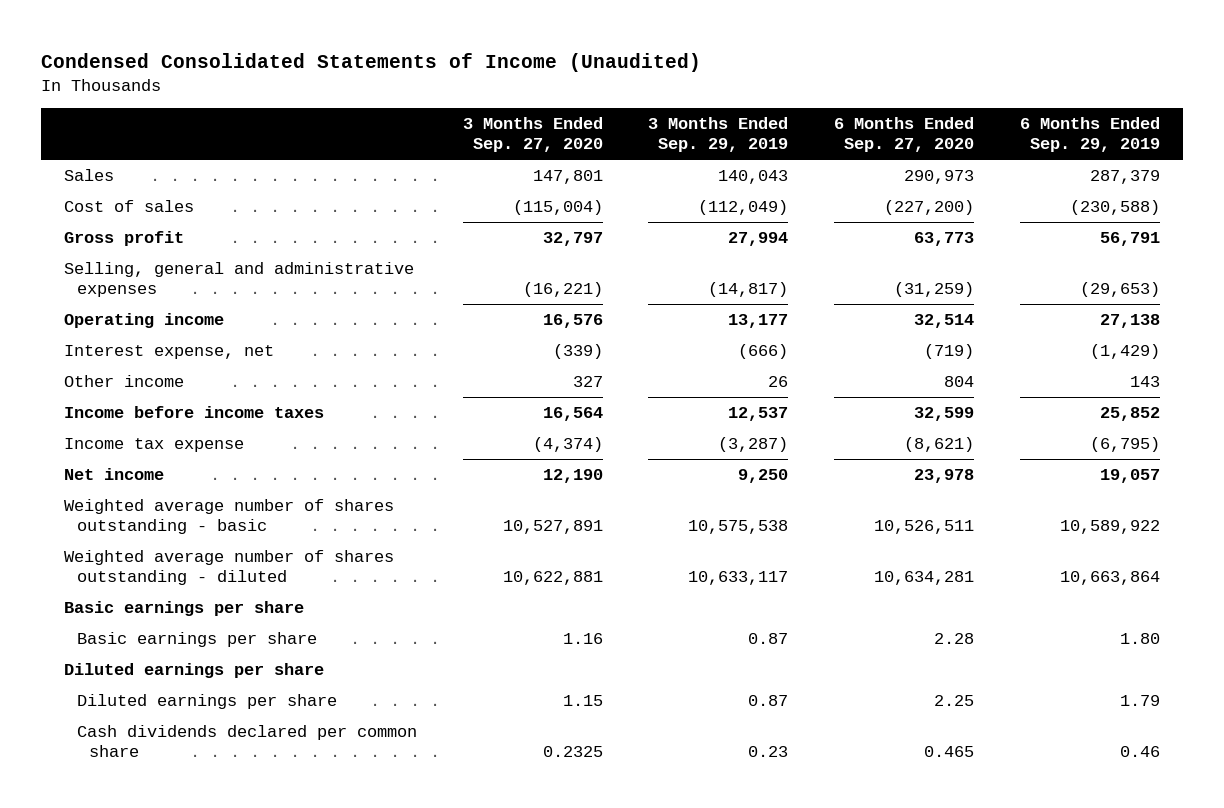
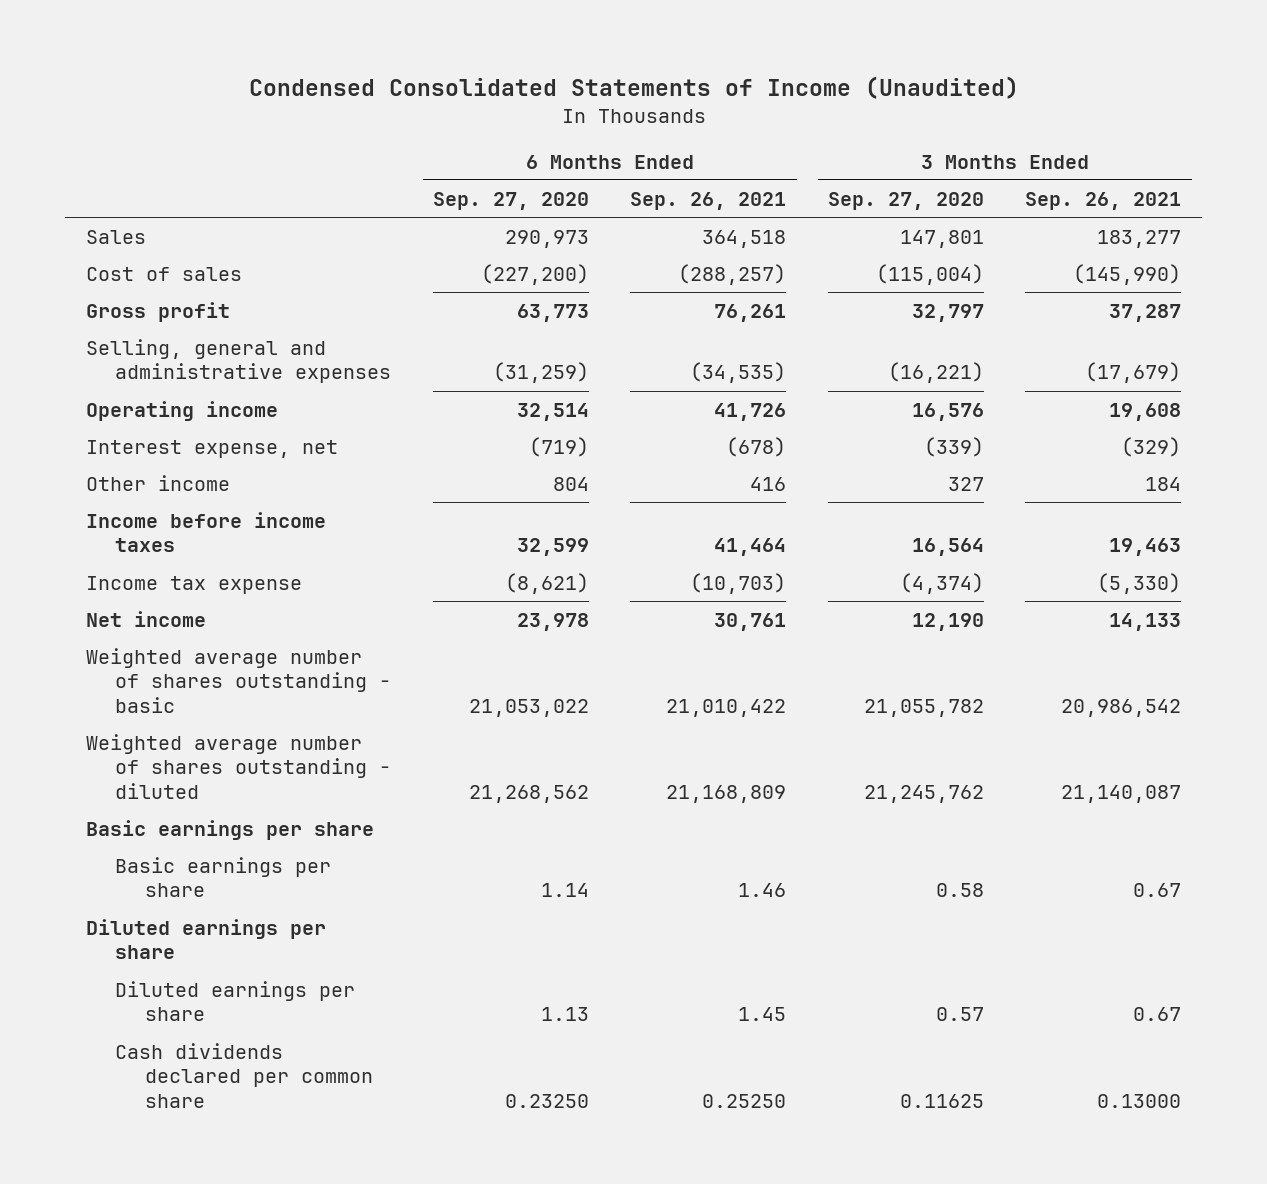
- | 3 Months Ended Sep. 27, 2020 | 3 Months Ended Sep. 29, 2019 | 6 Months Ended Sep. 27, 2020 | 6 Months Ended Sep. 29, 2019
+ | 6 Months Ended Sep. 27, 2020 | 6 Months Ended Sep. 26, 2021 | 3 Months Ended Sep. 27, 2020 | 3 Months Ended Sep. 26, 2021
- Weighted average number of shares outstanding - basic | 10,527,891 | 10,575,538 | 10,526,511 | 10,589,922
- Weighted average number of shares outstanding - diluted | 10,622,881 | 10,633,117 | 10,634,281 | 10,663,864
+ Weighted average number of shares outstanding - basic | 21,053,022 | 21,010,422 | 21,055,782 | 20,986,542
+ Weighted average number of shares outstanding - diluted | 21,268,562 | 21,168,809 | 21,245,762 | 21,140,087
- Basic earnings per share | 1.16 | 0.87 | 2.28 | 1.80
+ Basic earnings per share | 1.14 | 1.46 | 0.58 | 0.67
- Diluted earnings per share | 1.15 | 0.87 | 2.25 | 1.79
- Cash dividends declared per common share | 0.2325 | 0.23 | 0.465 | 0.46
+ Diluted earnings per share | 1.13 | 1.45 | 0.57 | 0.67
+ Cash dividends declared per common share | 0.23250 | 0.25250 | 0.11625 | 0.13000

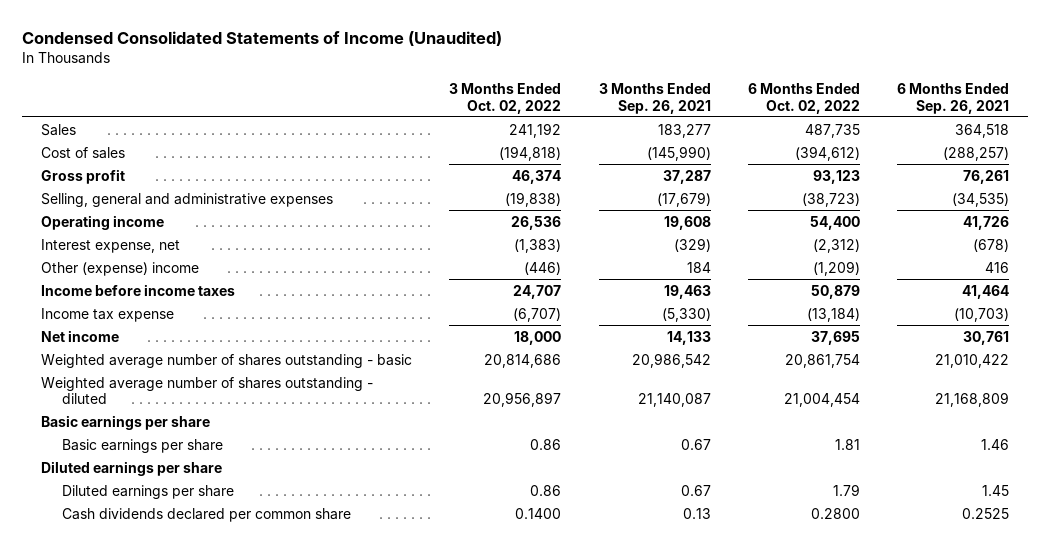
- | 6 Months Ended Sep. 27, 2020 | 6 Months Ended Sep. 26, 2021 | 3 Months Ended Sep. 27, 2020 | 3 Months Ended Sep. 26, 2021
+ | 3 Months Ended Oct. 02, 2022 | 3 Months Ended Sep. 26, 2021 | 6 Months Ended Oct. 02, 2022 | 6 Months Ended Sep. 26, 2021
- Other income | 804 | 416 | 327 | 184
+ Other (expense) income | (446) | 184 | (1,209) | 416
- Cash dividends declared per common share | 0.23250 | 0.25250 | 0.11625 | 0.13000
+ Cash dividends declared per common share | 0.1400 | 0.13 | 0.2800 | 0.2525

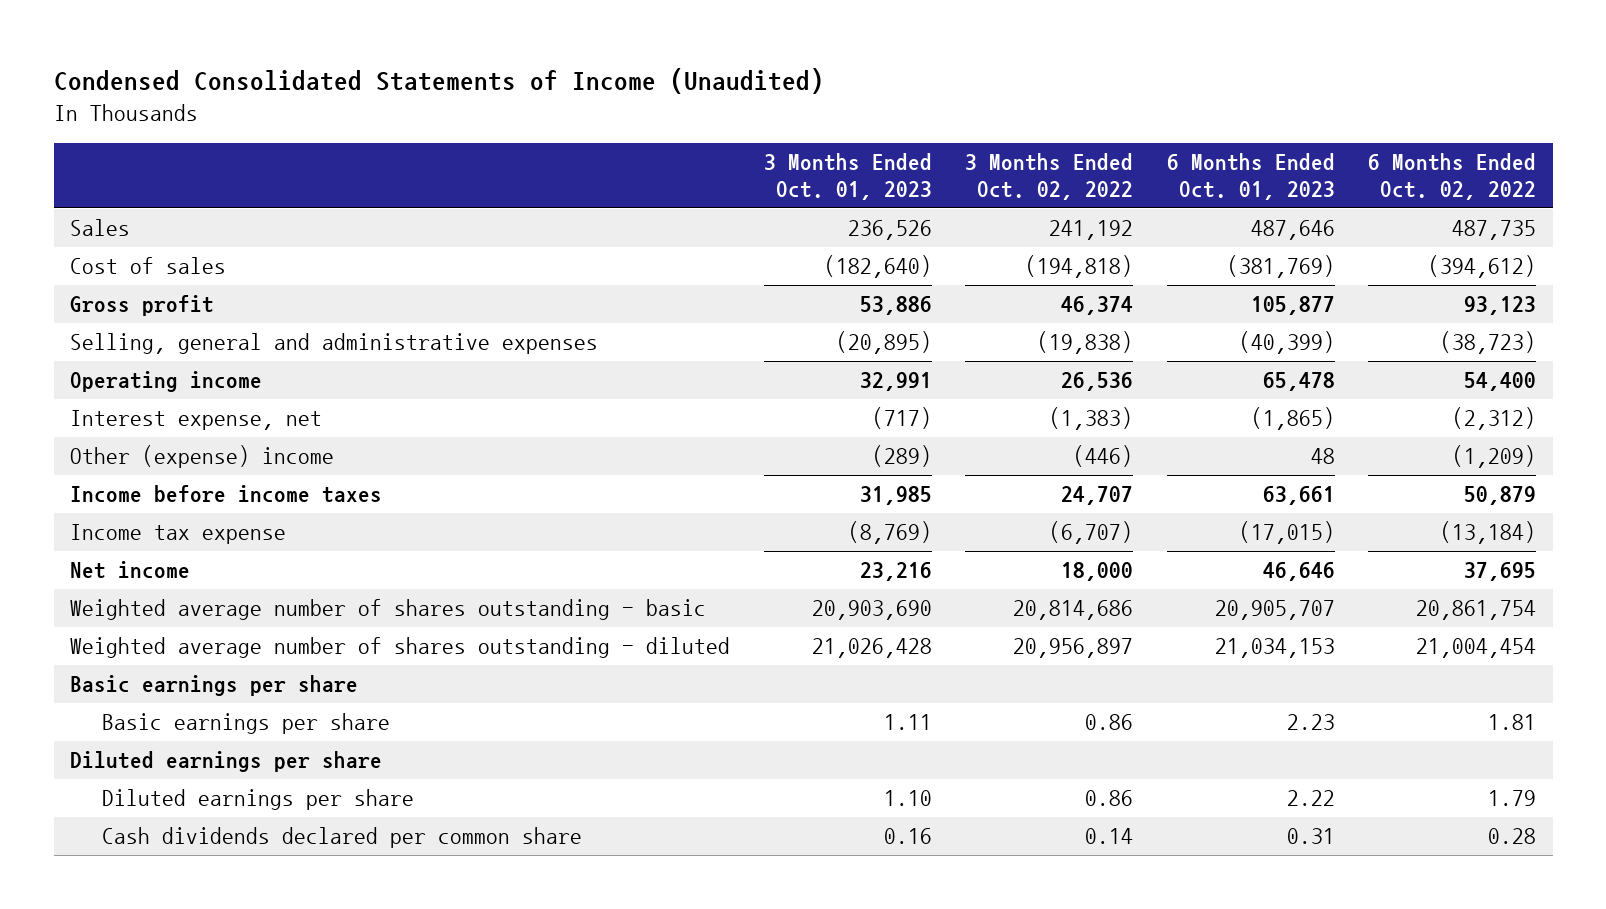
- | 3 Months Ended Oct. 02, 2022 | 3 Months Ended Sep. 26, 2021 | 6 Months Ended Oct. 02, 2022 | 6 Months Ended Sep. 26, 2021
+ | 3 Months Ended Oct. 01, 2023 | 3 Months Ended Oct. 02, 2022 | 6 Months Ended Oct. 01, 2023 | 6 Months Ended Oct. 02, 2022
- Cash dividends declared per common share | 0.1400 | 0.13 | 0.2800 | 0.2525
+ Cash dividends declared per common share | 0.16 | 0.14 | 0.31 | 0.28

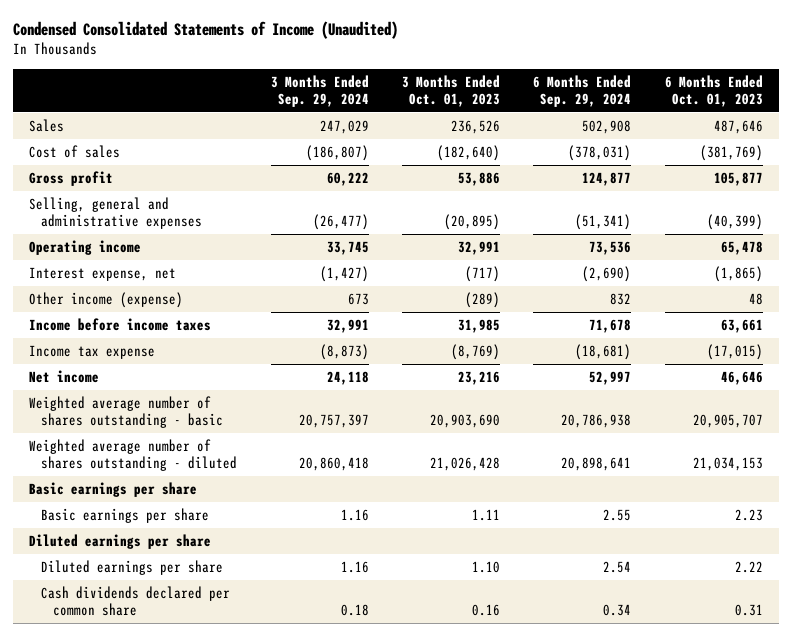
- | 3 Months Ended Oct. 01, 2023 | 3 Months Ended Oct. 02, 2022 | 6 Months Ended Oct. 01, 2023 | 6 Months Ended Oct. 02, 2022
+ | 3 Months Ended Sep. 29, 2024 | 3 Months Ended Oct. 01, 2023 | 6 Months Ended Sep. 29, 2024 | 6 Months Ended Oct. 01, 2023
- Other (expense) income | (289) | (446) | 48 | (1,209)
+ Other income (expense) | 673 | (289) | 832 | 48

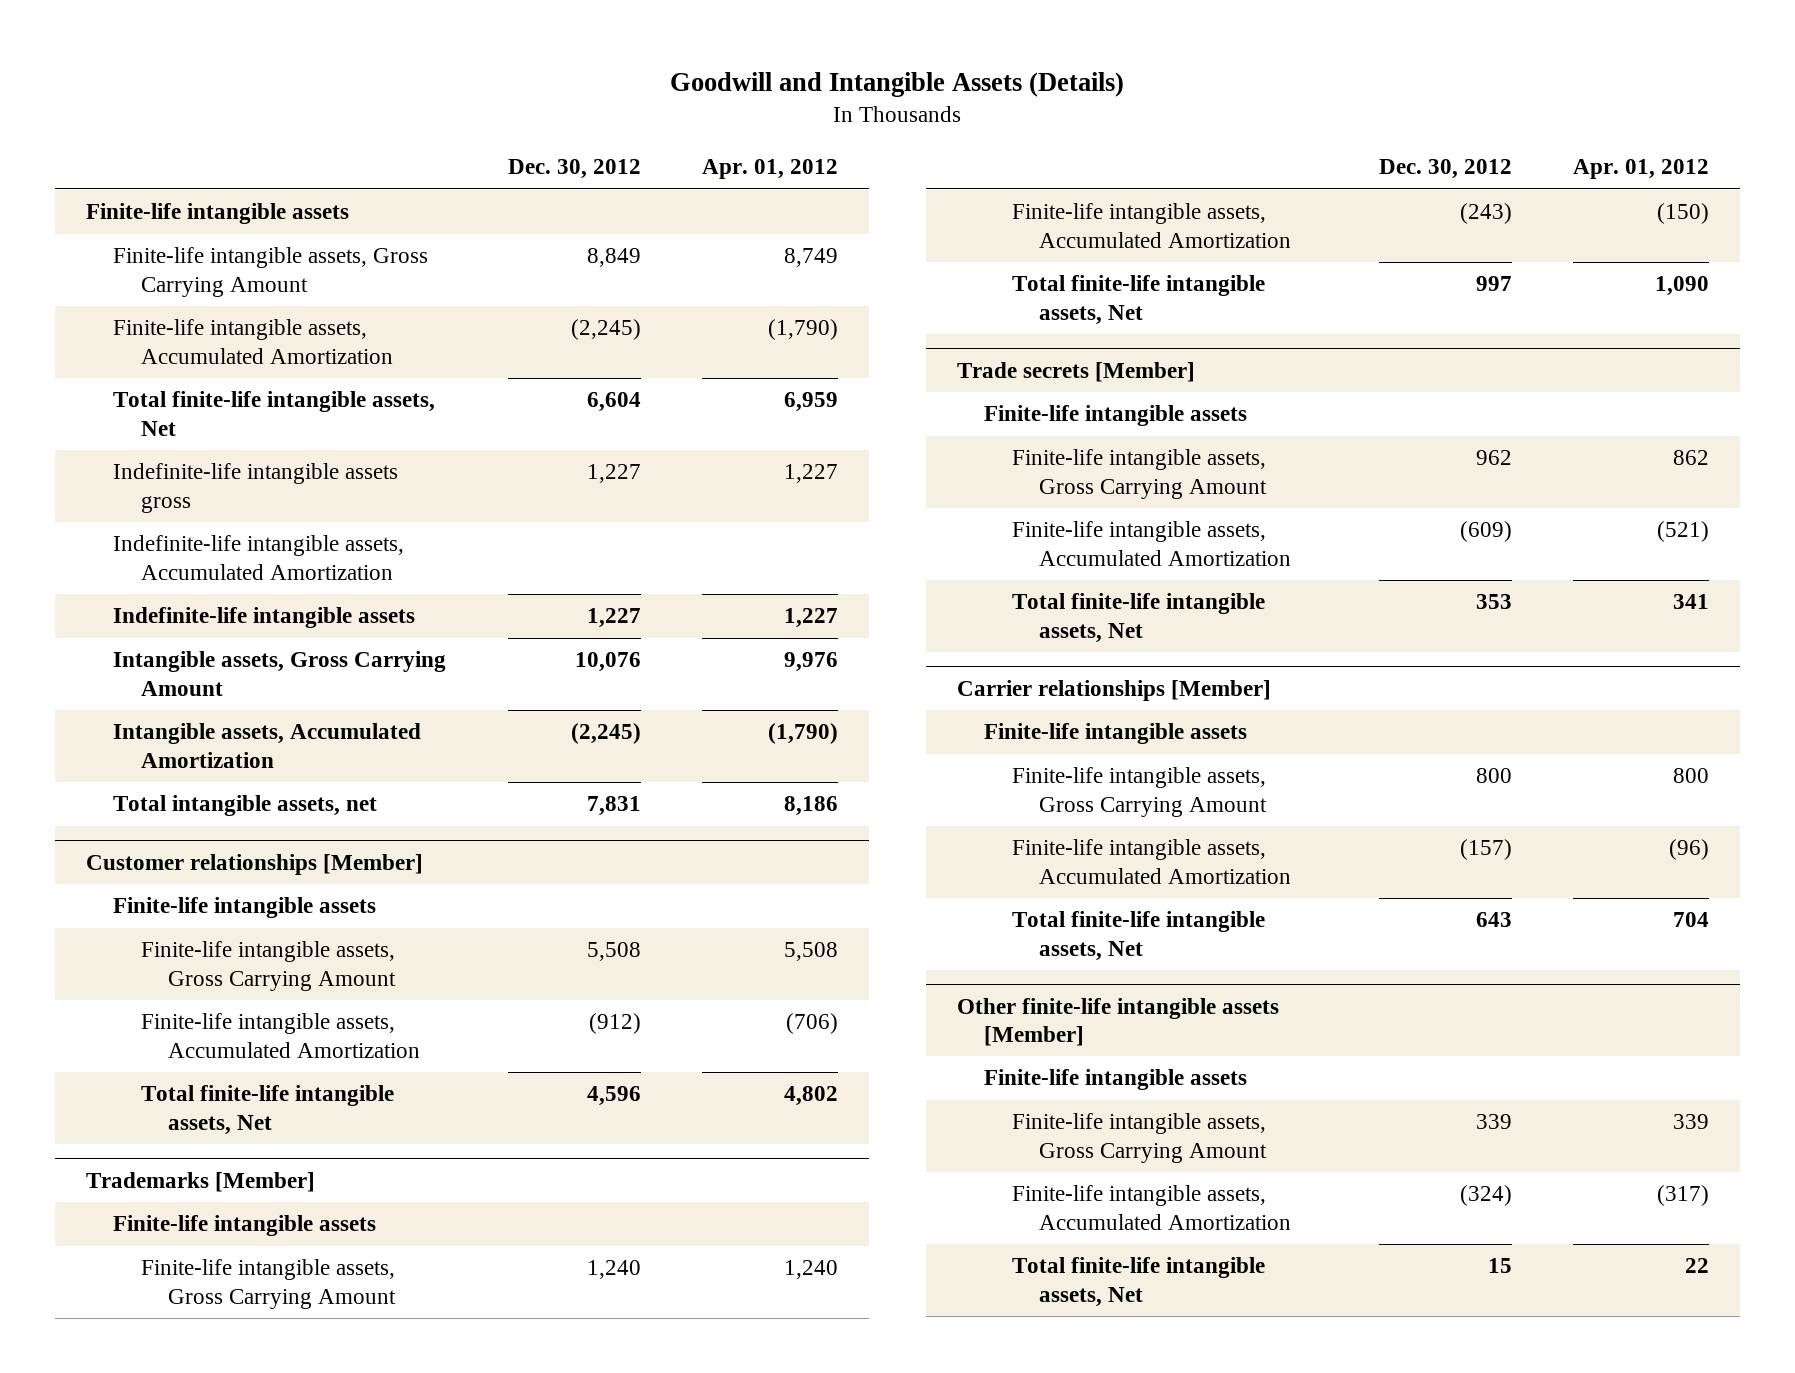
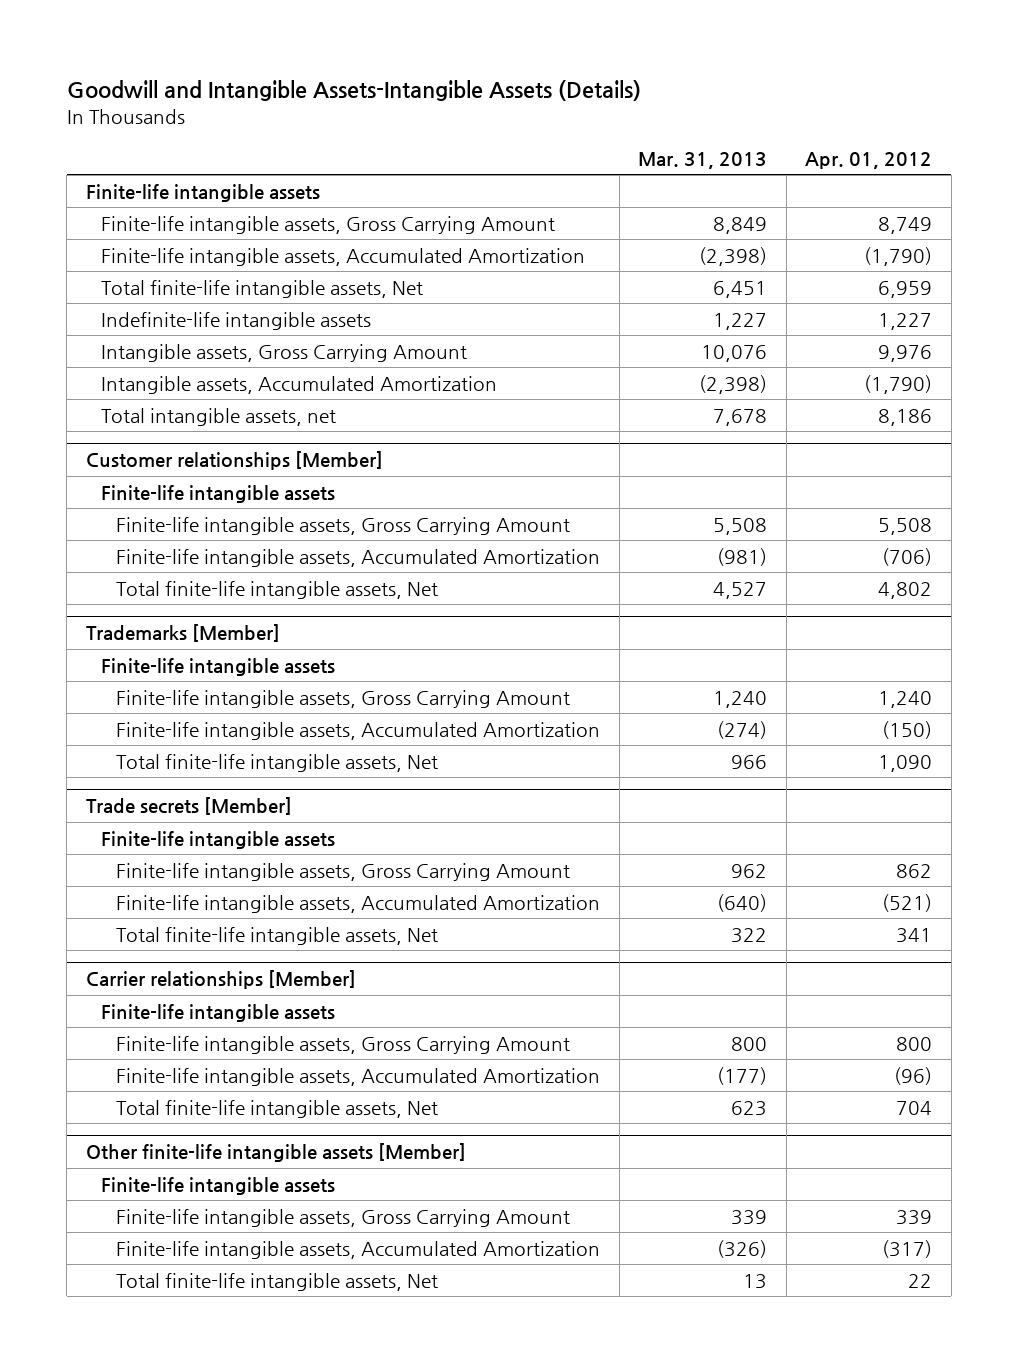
- Goodwill and Intangible Assets (Details)
+ Goodwill and Intangible Assets-Intangible Assets (Details)
- | Dec. 30, 2012 | Apr. 01, 2012
+ | Mar. 31, 2013 | Apr. 01, 2012
- Indefinite-life intangible assets gross | 1,227 | 1,227
- Indefinite-life intangible assets, Accumulated Amortization

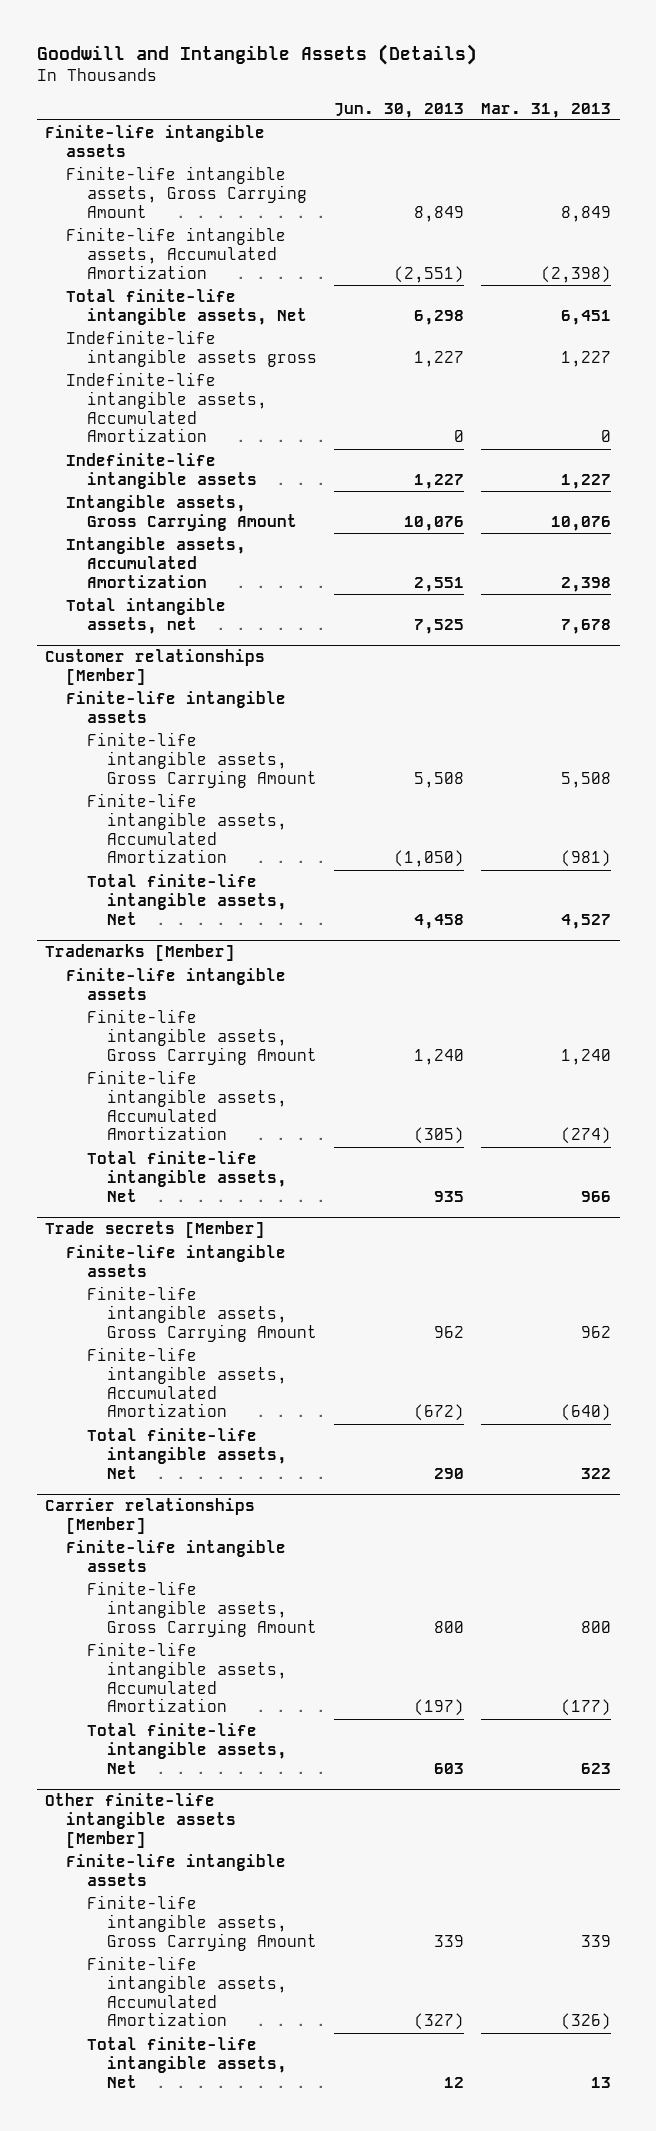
- Goodwill and Intangible Assets-Intangible Assets (Details)
+ Goodwill and Intangible Assets (Details)
- | Mar. 31, 2013 | Apr. 01, 2012
+ | Jun. 30, 2013 | Mar. 31, 2013
+ Indefinite-life intangible assets gross | 1,227 | 1,227
+ Indefinite-life intangible assets, Accumulated Amortization | 0 | 0
- Intangible assets, Accumulated Amortization | (2,398) | (1,790)
+ Intangible assets, Accumulated Amortization | 2,551 | 2,398

